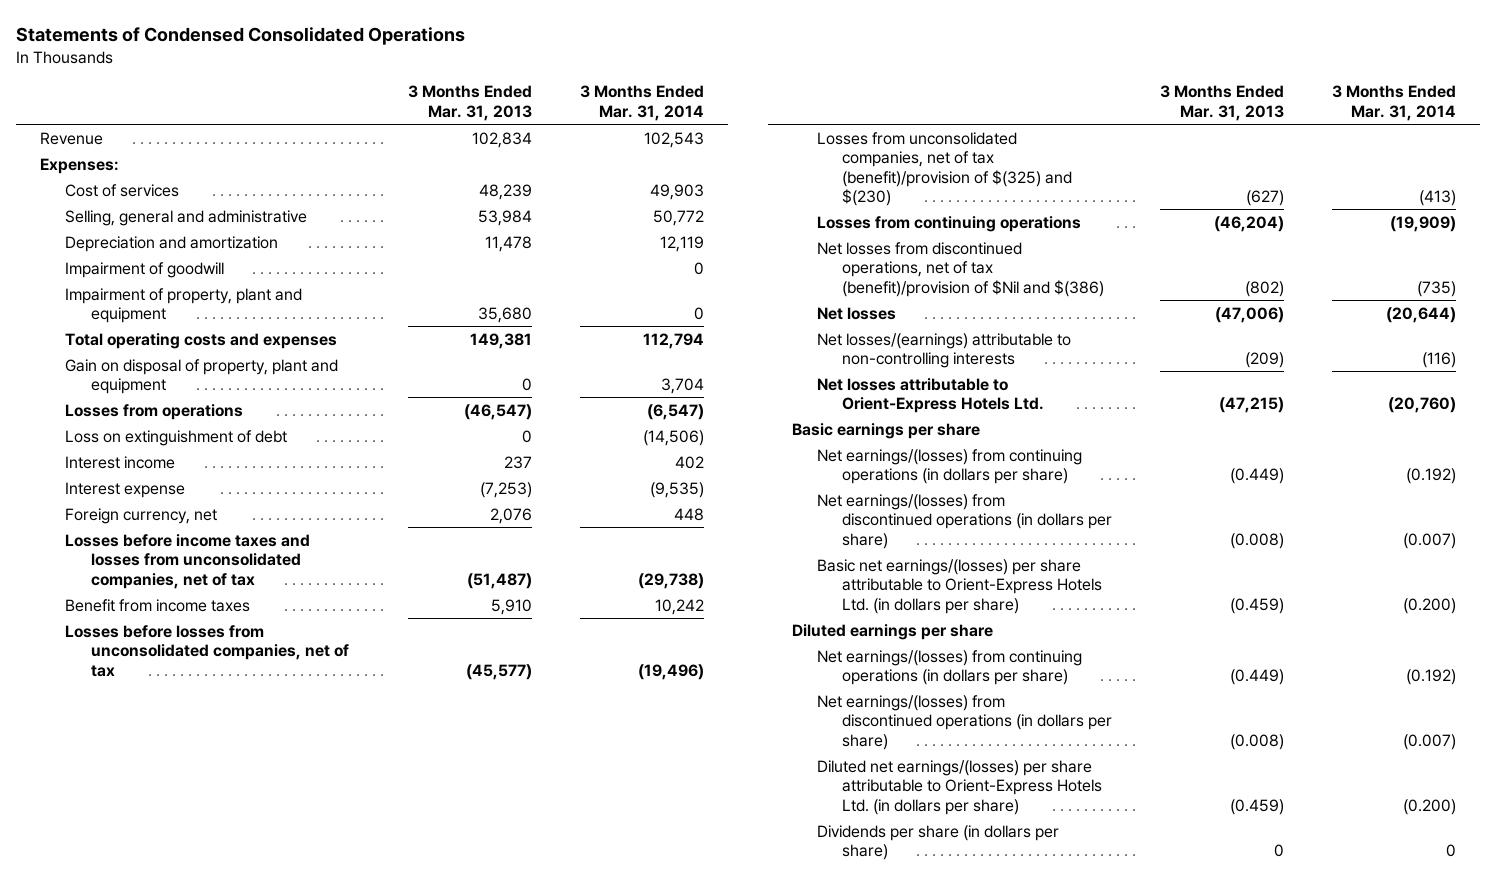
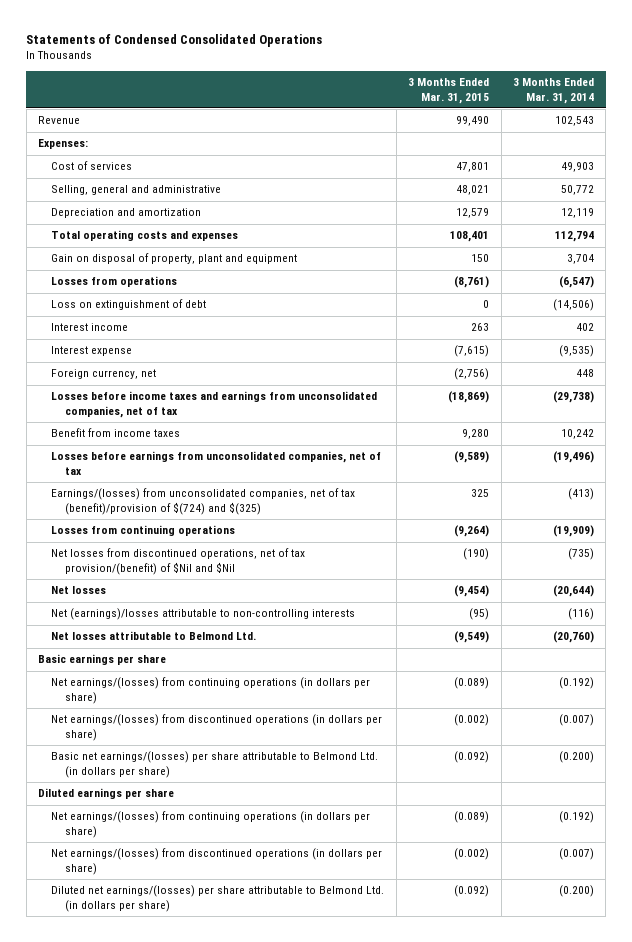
- | 3 Months Ended Mar. 31, 2013 | 3 Months Ended Mar. 31, 2014
+ | 3 Months Ended Mar. 31, 2015 | 3 Months Ended Mar. 31, 2014
- Impairment of goodwill | | 0
- Impairment of property, plant and equipment | 35,680 | 0
- Losses before income taxes and losses from unconsolidated companies, net of tax | (51,487) | (29,738)
+ Losses before income taxes and earnings from unconsolidated companies, net of tax | (18,869) | (29,738)
- Losses before losses from unconsolidated companies, net of tax | (45,577) | (19,496)
- Losses from unconsolidated companies, net of tax (benefit)/provision of $(325) and $(230) | (627) | (413)
+ Losses before earnings from unconsolidated companies, net of tax | (9,589) | (19,496)
+ Earnings/(losses) from unconsolidated companies, net of tax (benefit)/provision of $(724) and $(325) | 325 | (413)
- Net losses from discontinued operations, net of tax (benefit)/provision of $Nil and $(386) | (802) | (735)
+ Net losses from discontinued operations, net of tax provision/(benefit) of $Nil and $Nil | (190) | (735)
- Net losses/(earnings) attributable to non-controlling interests | (209) | (116)
- Net losses attributable to Orient-Express Hotels Ltd. | (47,215) | (20,760)
+ Net (earnings)/losses attributable to non-controlling interests | (95) | (116)
+ Net losses attributable to Belmond Ltd. | (9,549) | (20,760)
- Basic net earnings/(losses) per share attributable to Orient-Express Hotels Ltd. (in dollars per share) | (0.459) | (0.200)
+ Basic net earnings/(losses) per share attributable to Belmond Ltd. (in dollars per share) | (0.092) | (0.200)
- Diluted net earnings/(losses) per share attributable to Orient-Express Hotels Ltd. (in dollars per share) | (0.459) | (0.200)
- Dividends per share (in dollars per share) | 0 | 0
+ Diluted net earnings/(losses) per share attributable to Belmond Ltd. (in dollars per share) | (0.092) | (0.200)

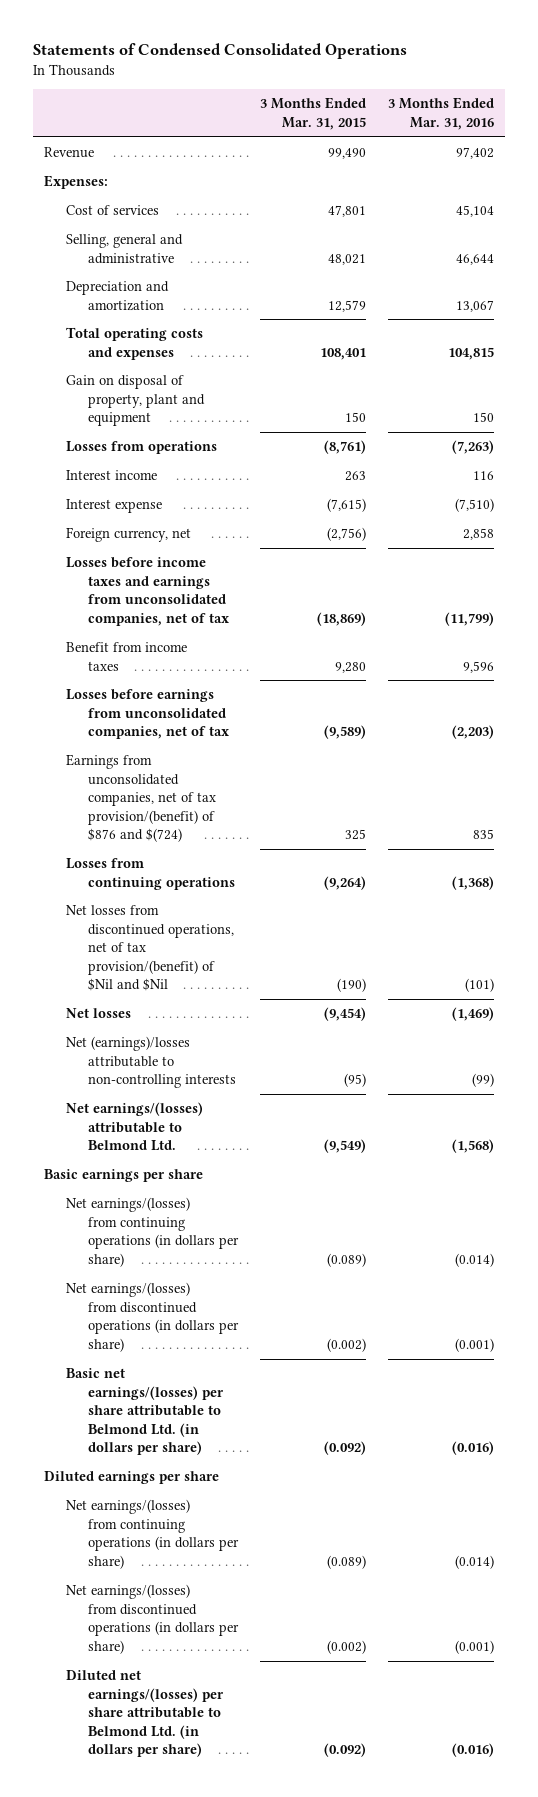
- | 3 Months Ended Mar. 31, 2015 | 3 Months Ended Mar. 31, 2014
+ | 3 Months Ended Mar. 31, 2015 | 3 Months Ended Mar. 31, 2016
- Loss on extinguishment of debt | 0 | (14,506)
- Earnings/(losses) from unconsolidated companies, net of tax (benefit)/provision of $(724) and $(325) | 325 | (413)
+ Earnings from unconsolidated companies, net of tax provision/(benefit) of $876 and $(724) | 325 | 835
- Net losses attributable to Belmond Ltd. | (9,549) | (20,760)
+ Net earnings/(losses) attributable to Belmond Ltd. | (9,549) | (1,568)

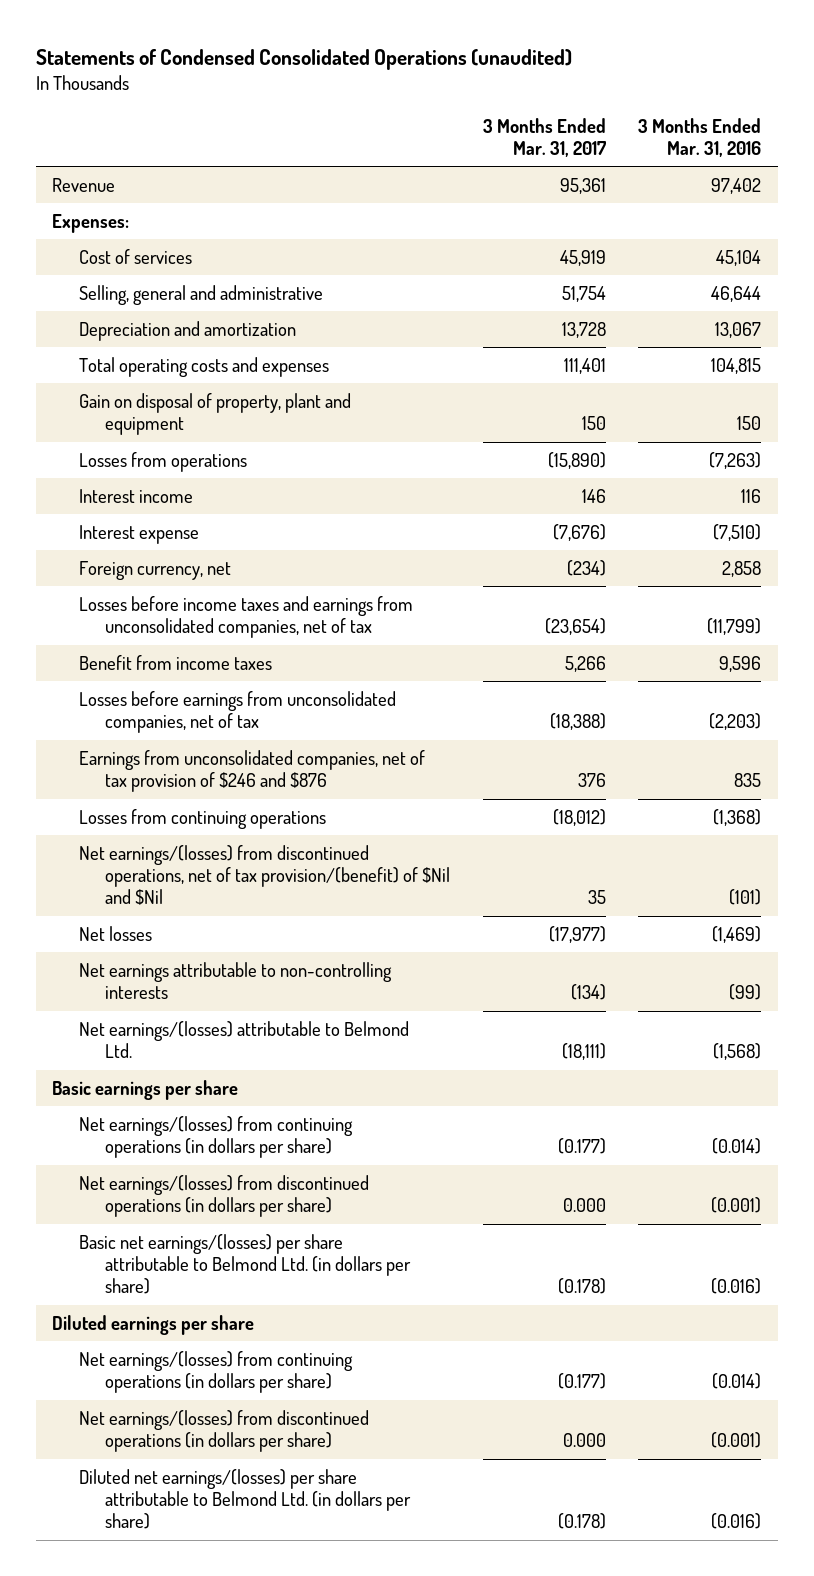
- Statements of Condensed Consolidated Operations
+ Statements of Condensed Consolidated Operations (unaudited)
- | 3 Months Ended Mar. 31, 2015 | 3 Months Ended Mar. 31, 2016
+ | 3 Months Ended Mar. 31, 2017 | 3 Months Ended Mar. 31, 2016
- Earnings from unconsolidated companies, net of tax provision/(benefit) of $876 and $(724) | 325 | 835
+ Earnings from unconsolidated companies, net of tax provision of $246 and $876 | 376 | 835
- Net losses from discontinued operations, net of tax provision/(benefit) of $Nil and $Nil | (190) | (101)
+ Net earnings/(losses) from discontinued operations, net of tax provision/(benefit) of $Nil and $Nil | 35 | (101)
- Net (earnings)/losses attributable to non-controlling interests | (95) | (99)
+ Net earnings attributable to non-controlling interests | (134) | (99)

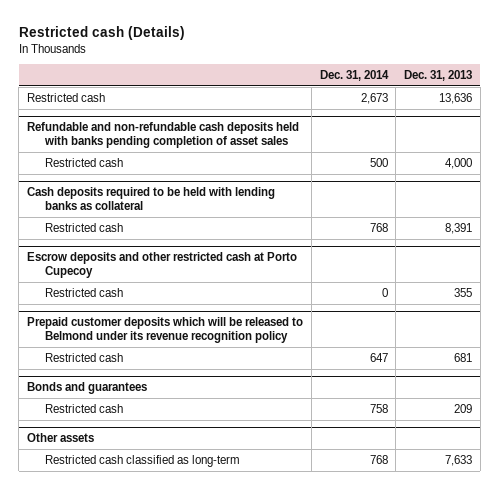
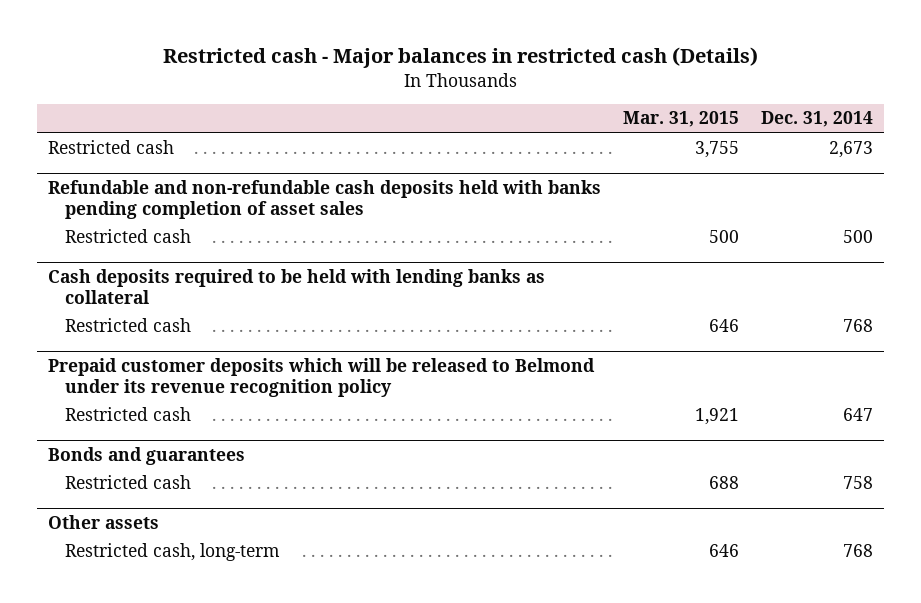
- Restricted cash (Details)
+ Restricted cash - Major balances in restricted cash (Details)
- | Dec. 31, 2014 | Dec. 31, 2013
+ | Mar. 31, 2015 | Dec. 31, 2014
- Escrow deposits and other restricted cash at Porto Cupecoy
- Restricted cash | 0 | 355
@ Other assets
- Restricted cash classified as long-term | 768 | 7,633
+ Restricted cash, long-term | 646 | 768

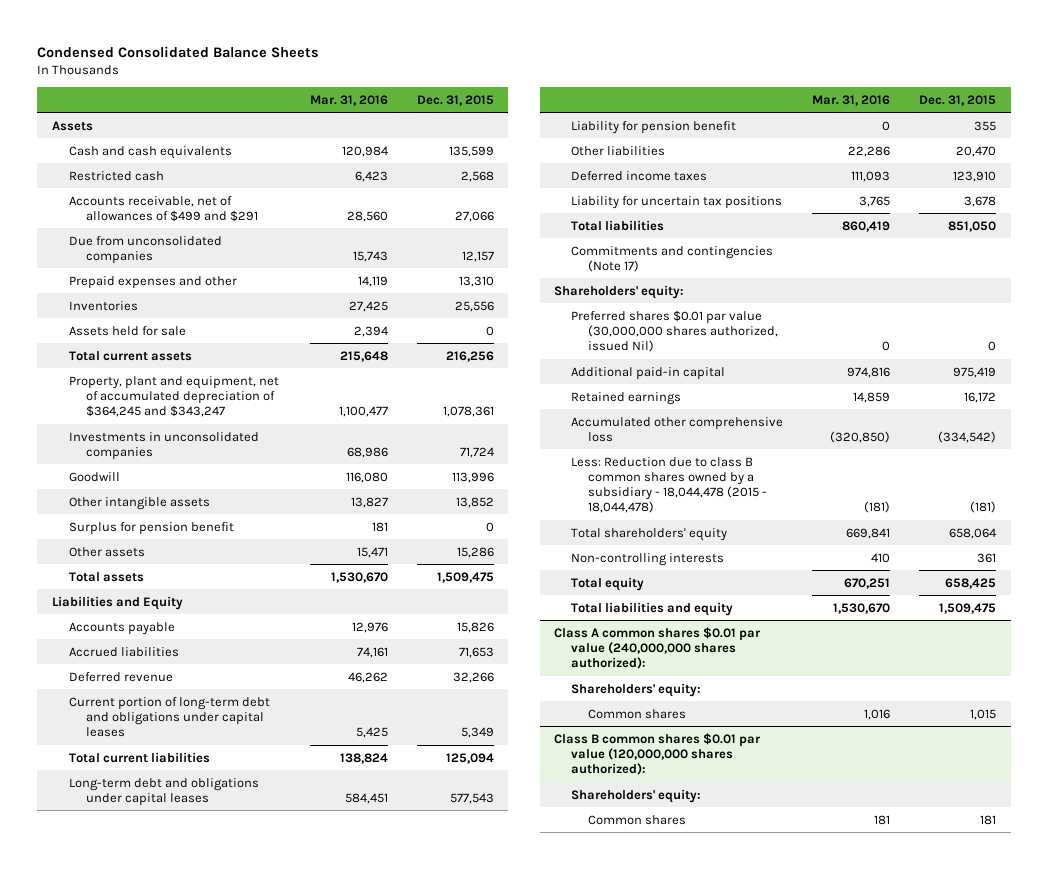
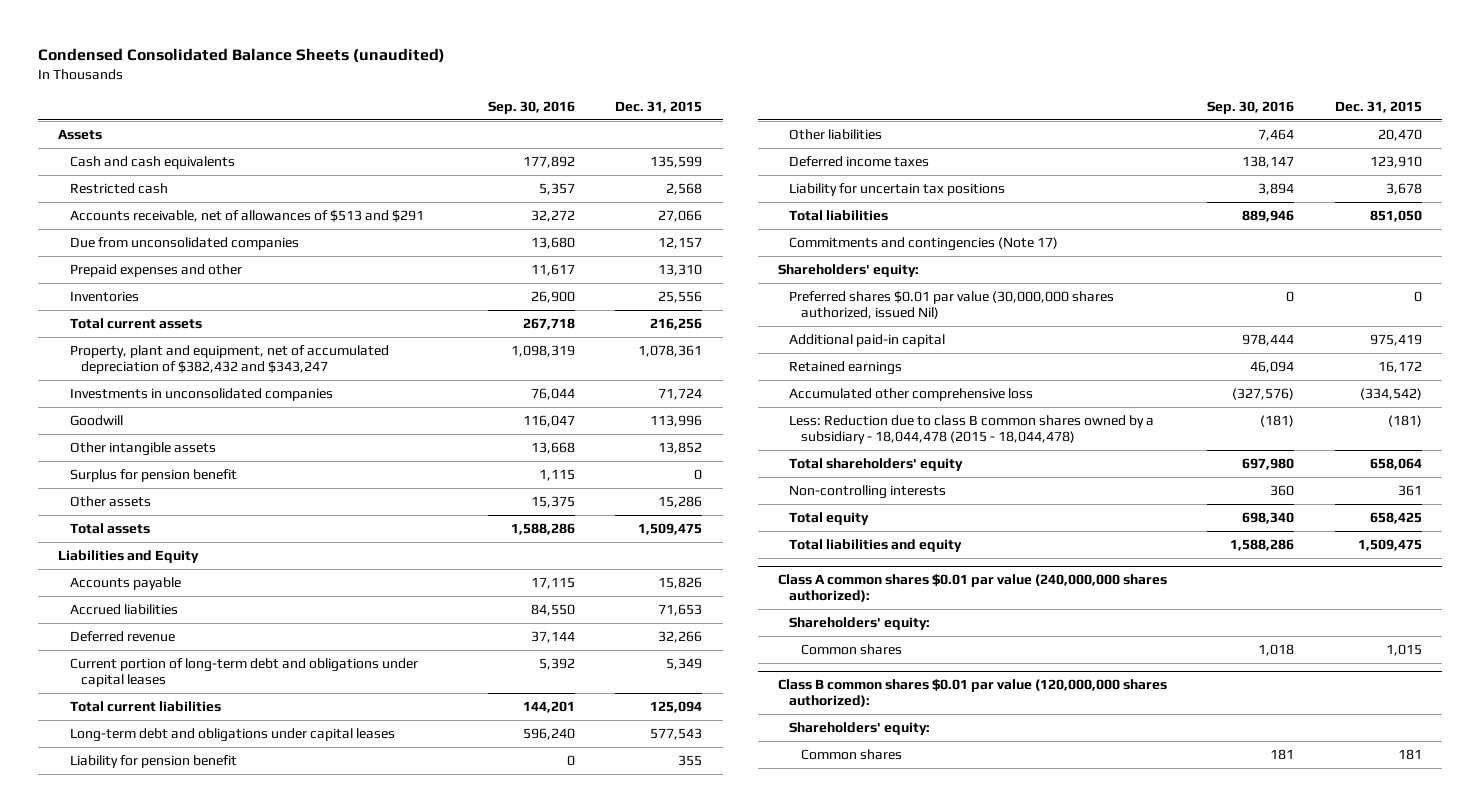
- Condensed Consolidated Balance Sheets
+ Condensed Consolidated Balance Sheets (unaudited)
- | Mar. 31, 2016 | Dec. 31, 2015
+ | Sep. 30, 2016 | Dec. 31, 2015
- Accounts receivable, net of allowances of $499 and $291 | 28,560 | 27,066
+ Accounts receivable, net of allowances of $513 and $291 | 32,272 | 27,066
- Assets held for sale | 2,394 | 0
- Property, plant and equipment, net of accumulated depreciation of $364,245 and $343,247 | 1,100,477 | 1,078,361
+ Property, plant and equipment, net of accumulated depreciation of $382,432 and $343,247 | 1,098,319 | 1,078,361

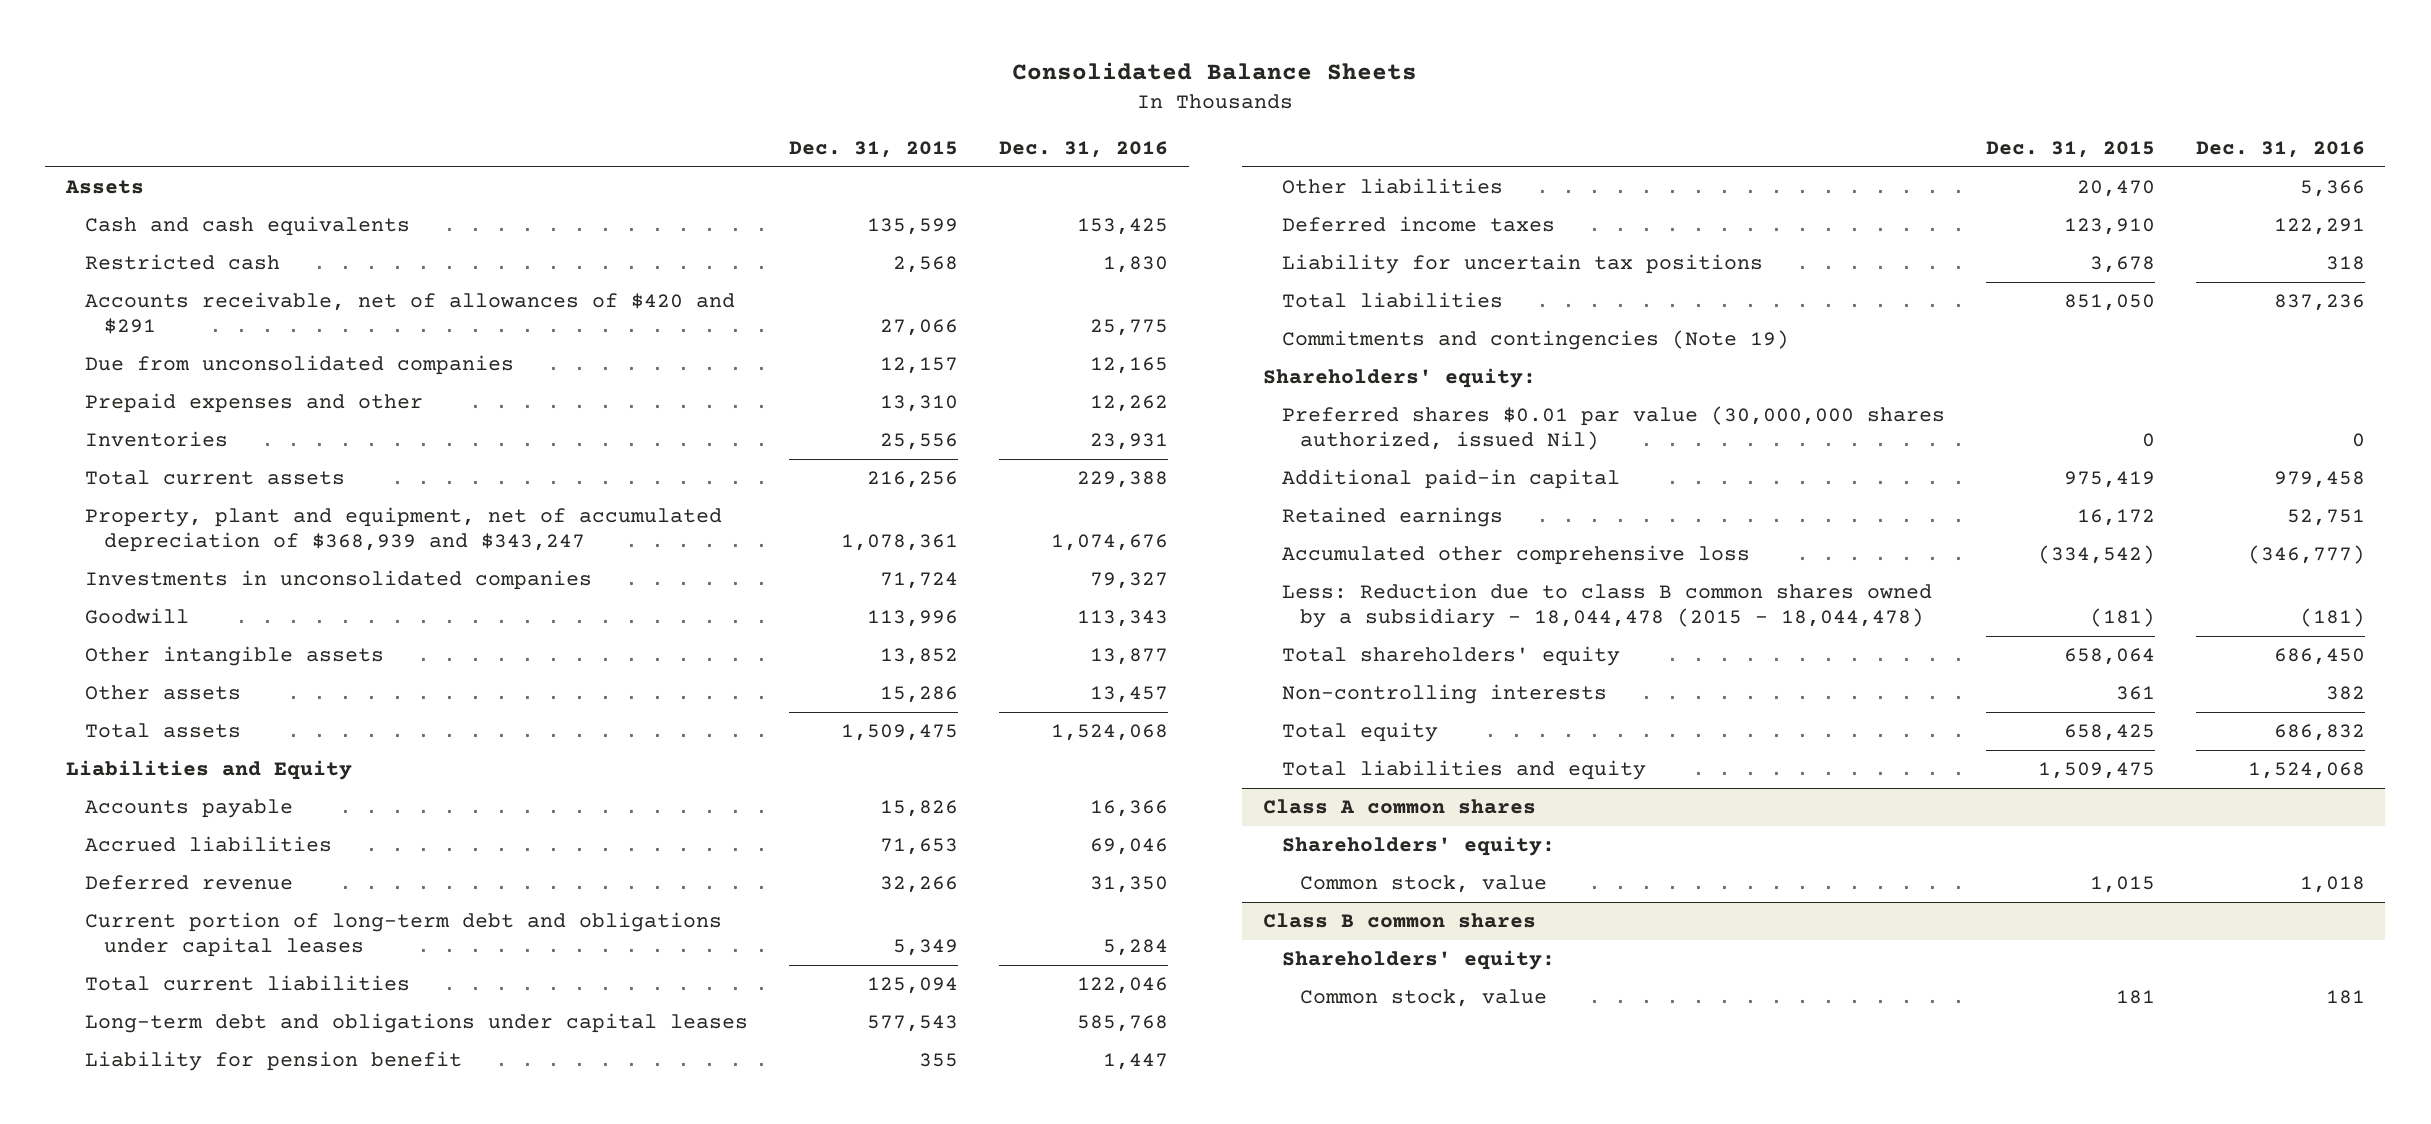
- Condensed Consolidated Balance Sheets (unaudited)
+ Consolidated Balance Sheets
- | Sep. 30, 2016 | Dec. 31, 2015
+ | Dec. 31, 2015 | Dec. 31, 2016
- Accounts receivable, net of allowances of $513 and $291 | 32,272 | 27,066
+ Accounts receivable, net of allowances of $420 and $291 | 27,066 | 25,775
- Property, plant and equipment, net of accumulated depreciation of $382,432 and $343,247 | 1,098,319 | 1,078,361
+ Property, plant and equipment, net of accumulated depreciation of $368,939 and $343,247 | 1,078,361 | 1,074,676
- Surplus for pension benefit | 1,115 | 0
- Commitments and contingencies (Note 17)
+ Commitments and contingencies (Note 19)
- Class A common shares $0.01 par value (240,000,000 shares authorized):
+ Class A common shares
- Common shares | 1,018 | 1,015
- Class B common shares $0.01 par value (120,000,000 shares authorized):
+ Common stock, value | 1,015 | 1,018
+ Class B common shares
- Common shares | 181 | 181
+ Common stock, value | 181 | 181

